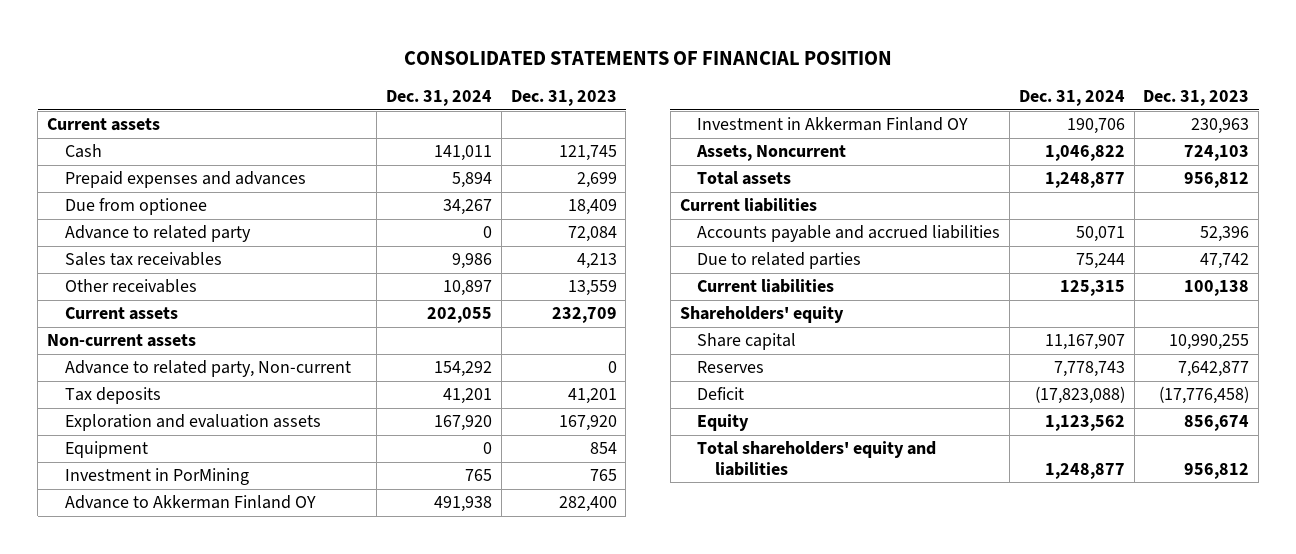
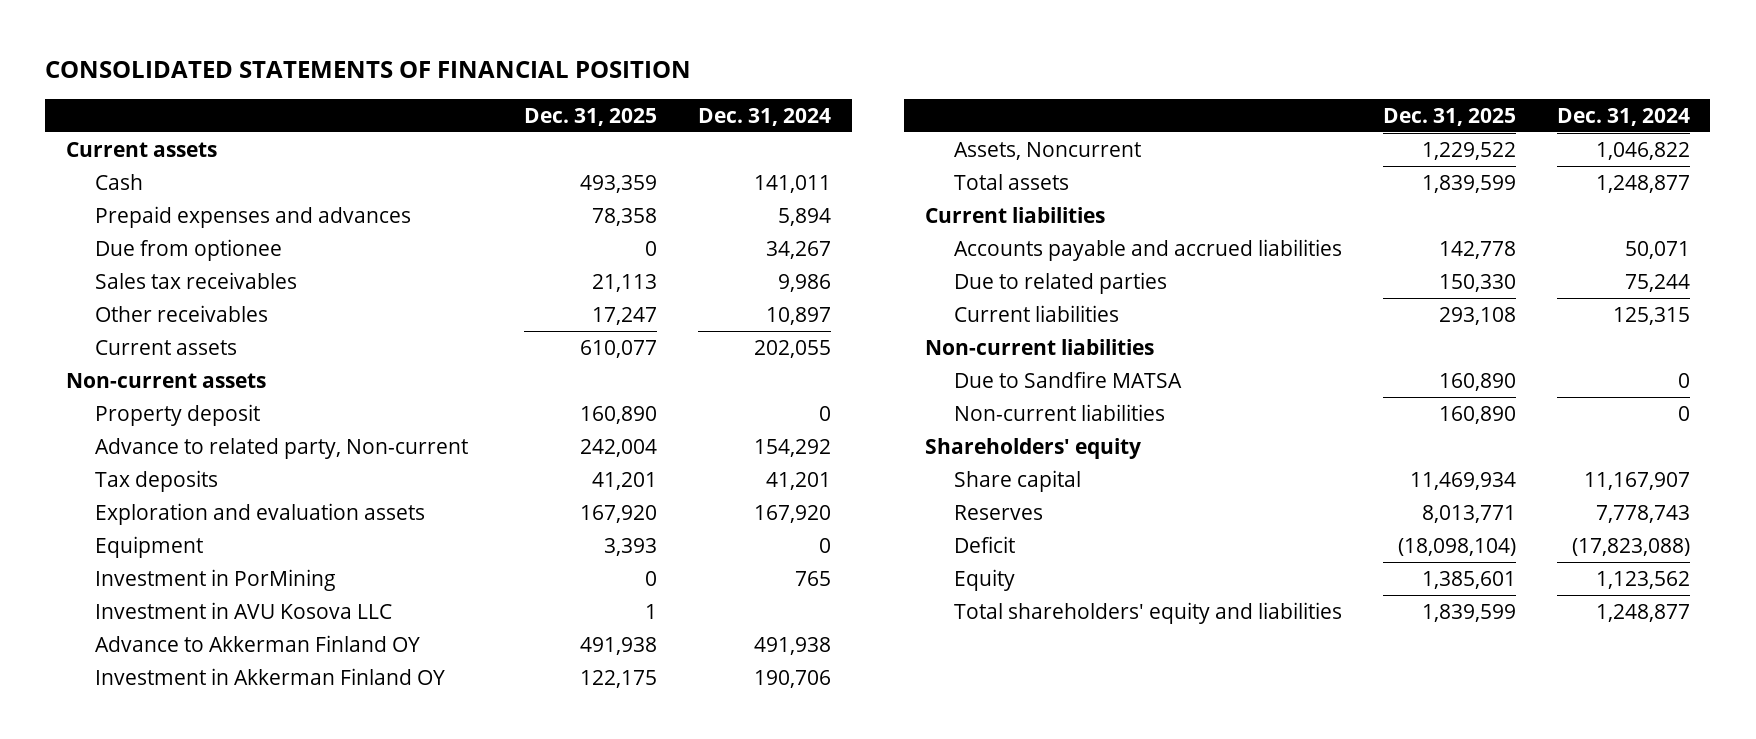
- | Dec. 31, 2024 | Dec. 31, 2023
+ | Dec. 31, 2025 | Dec. 31, 2024
- Advance to related party | 0 | 72,084
+ Property deposit | 160,890 | 0
+ Investment in AVU Kosova LLC | 1 |
+ Non-current liabilities
+ Due to Sandfire MATSA | 160,890 | 0
+ Non-current liabilities | 160,890 | 0

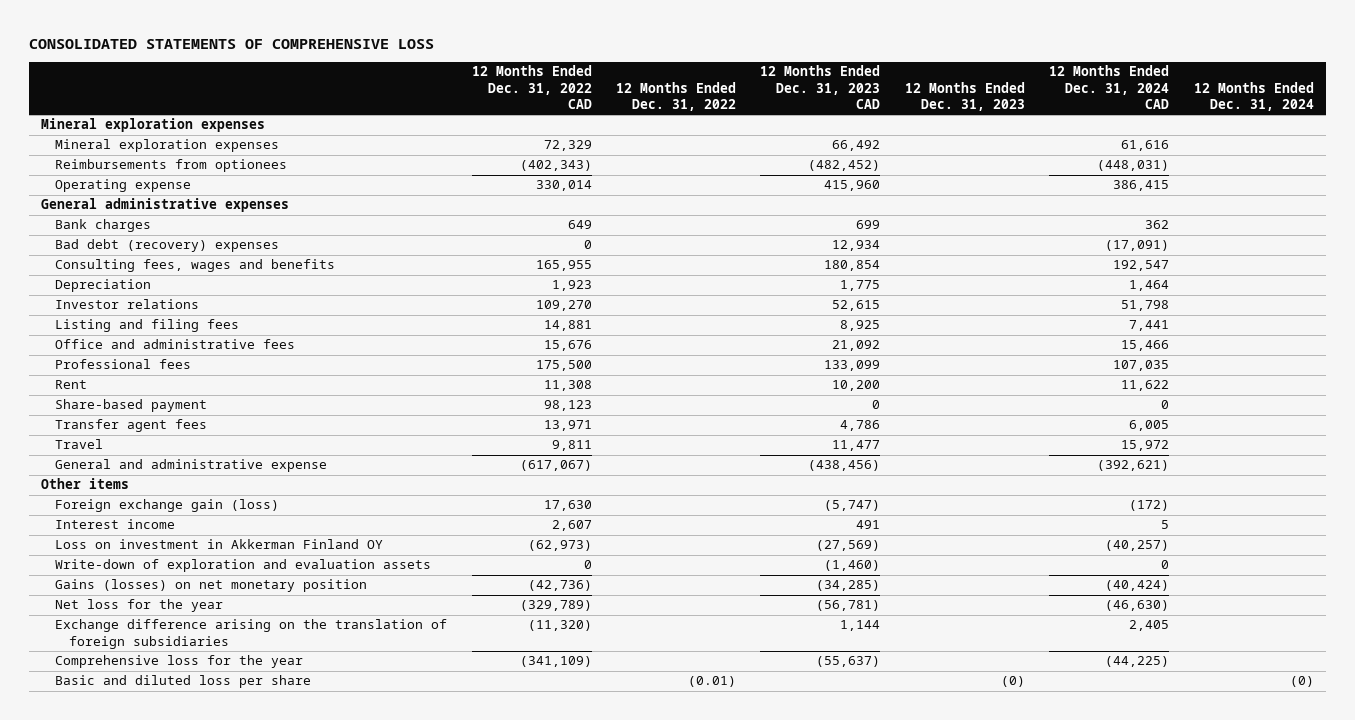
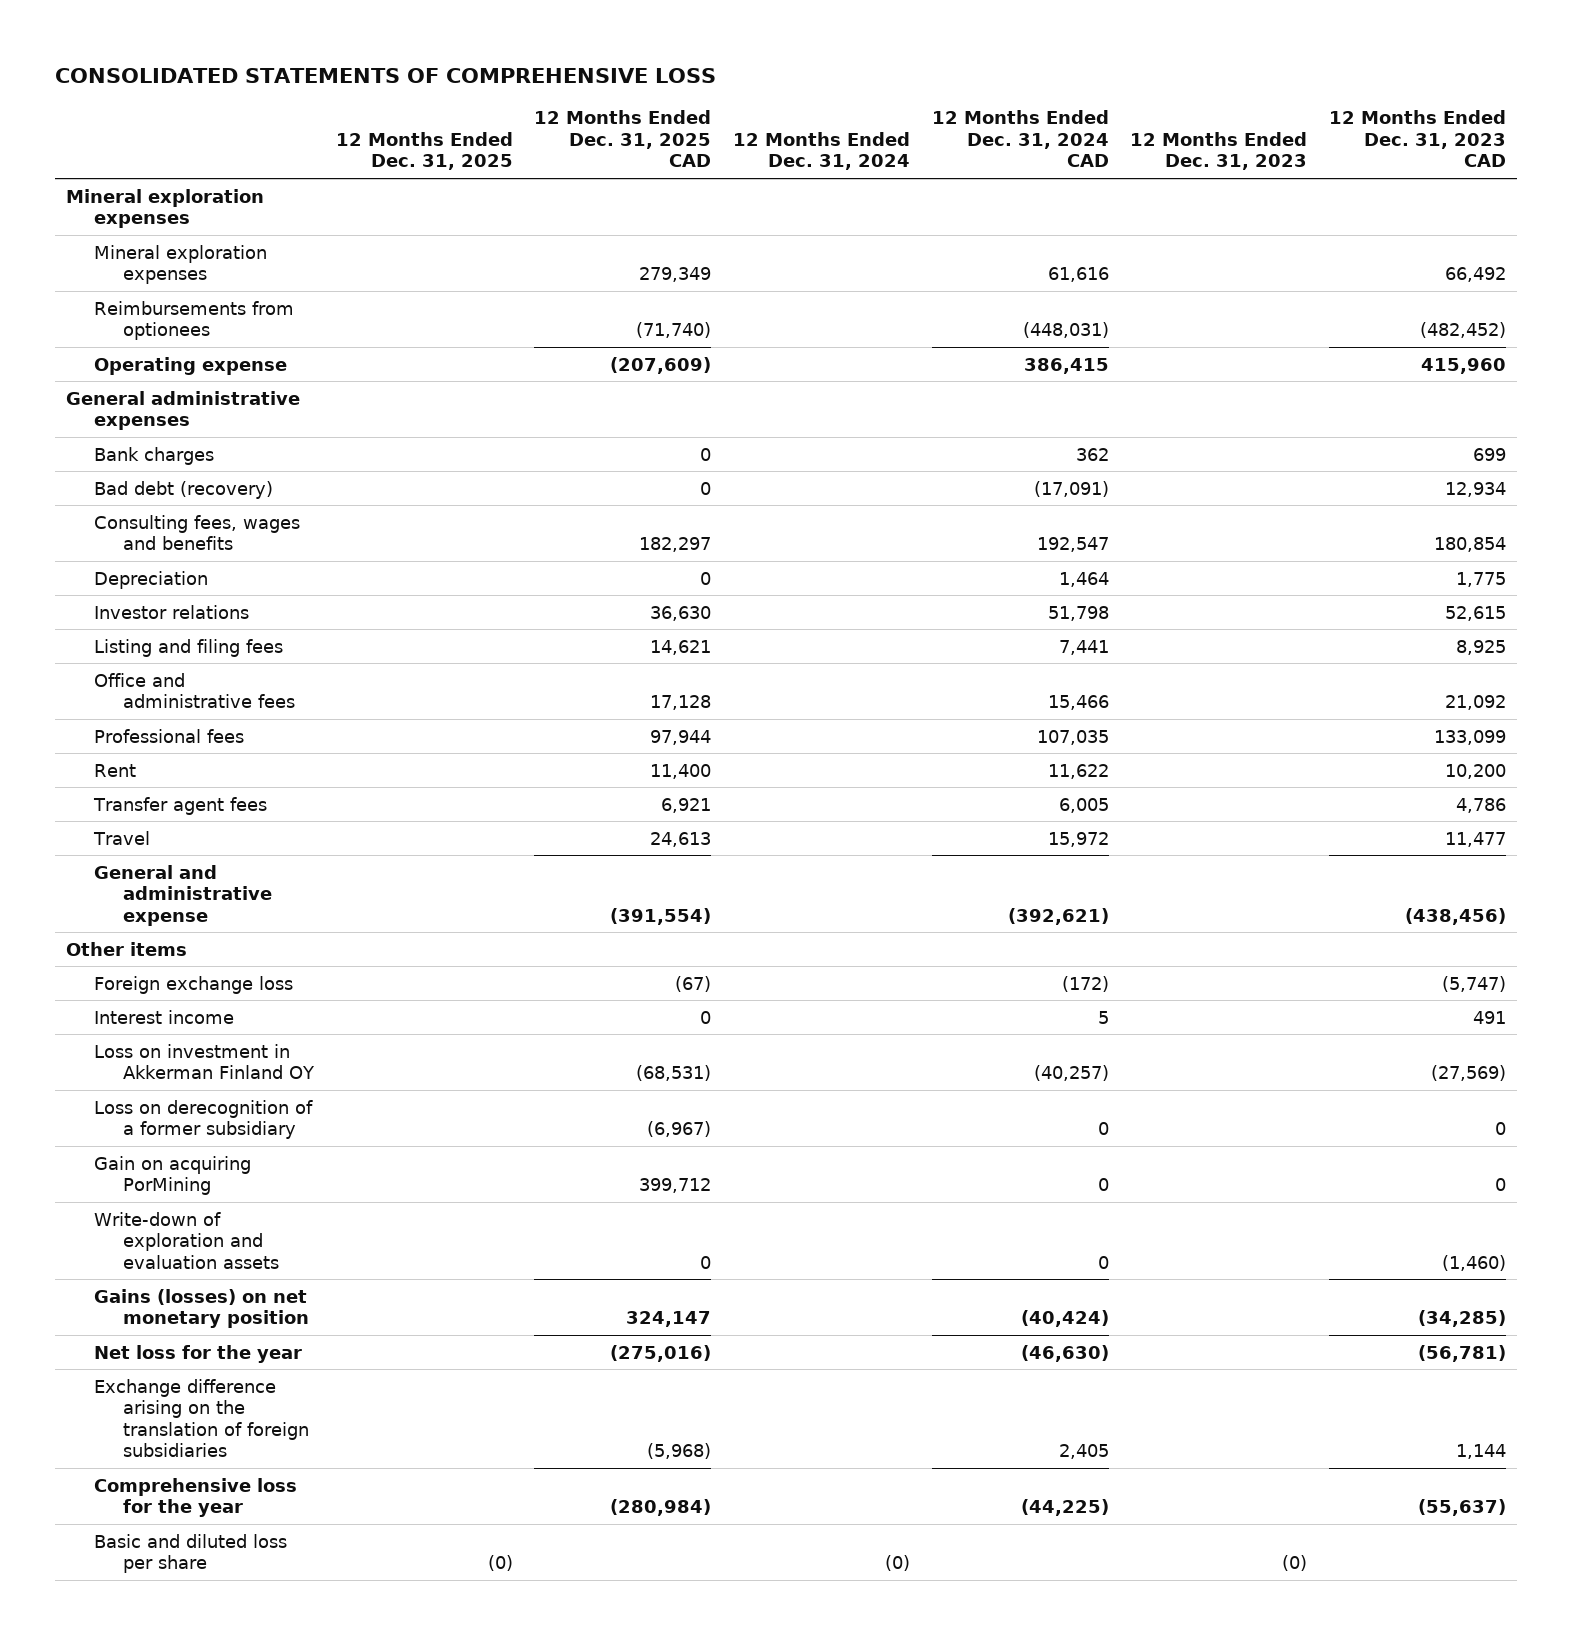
- | 12 Months Ended Dec. 31, 2022 CAD | 12 Months Ended Dec. 31, 2022 | 12 Months Ended Dec. 31, 2023 CAD | 12 Months Ended Dec. 31, 2023 | 12 Months Ended Dec. 31, 2024 CAD | 12 Months Ended Dec. 31, 2024
+ | 12 Months Ended Dec. 31, 2025 | 12 Months Ended Dec. 31, 2025 CAD | 12 Months Ended Dec. 31, 2024 | 12 Months Ended Dec. 31, 2024 CAD | 12 Months Ended Dec. 31, 2023 | 12 Months Ended Dec. 31, 2023 CAD
- Bad debt (recovery) expenses | 0 | | 12,934 | | (17,091) |
+ Bad debt (recovery) | | 0 | | (17,091) | | 12,934
- Share-based payment | 98,123 | | 0 | | 0 |
- Foreign exchange gain (loss) | 17,630 | | (5,747) | | (172) |
+ Foreign exchange loss | | (67) | | (172) | | (5,747)
+ Loss on derecognition of a former subsidiary | | (6,967) | | 0 | | 0
+ Gain on acquiring PorMining | | 399,712 | | 0 | | 0

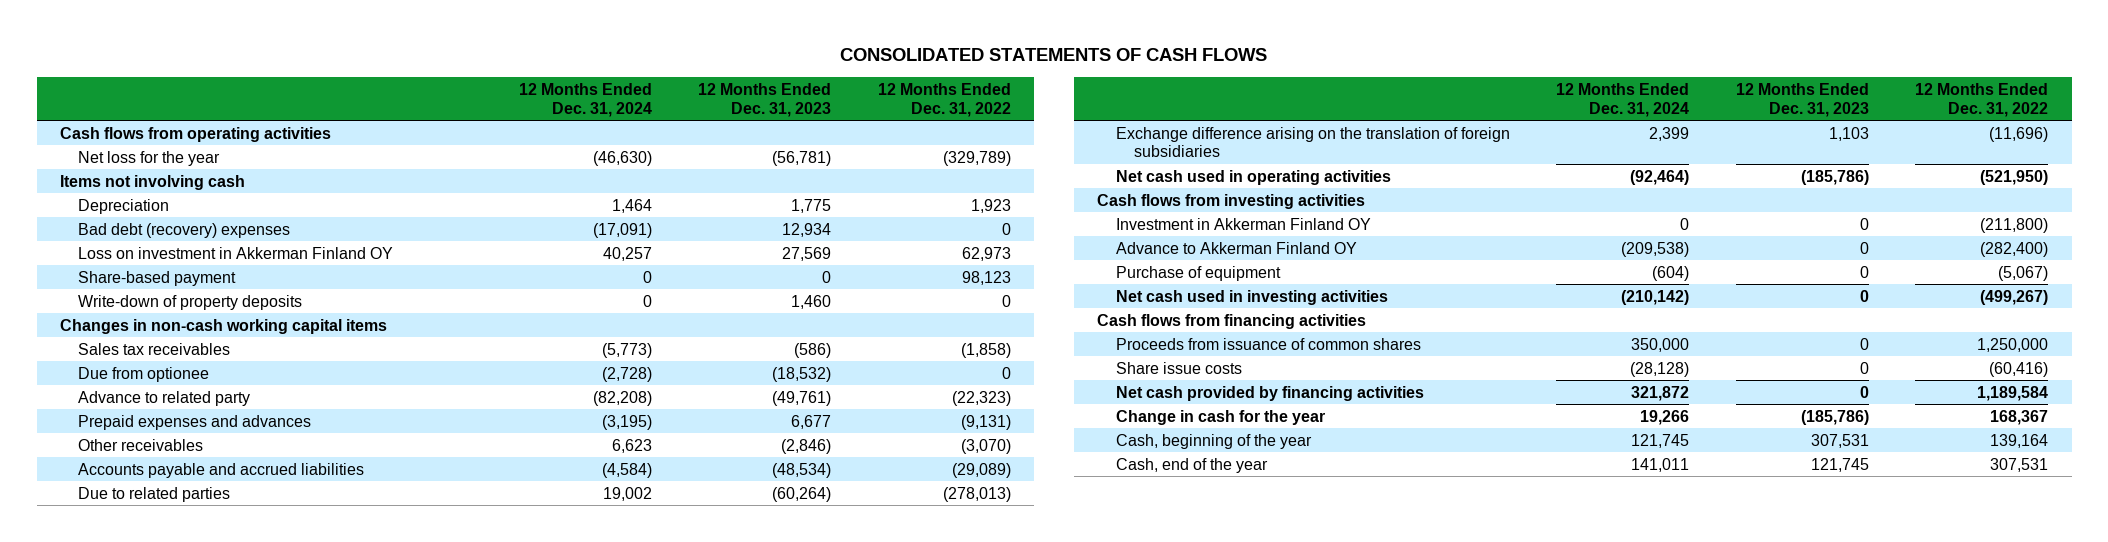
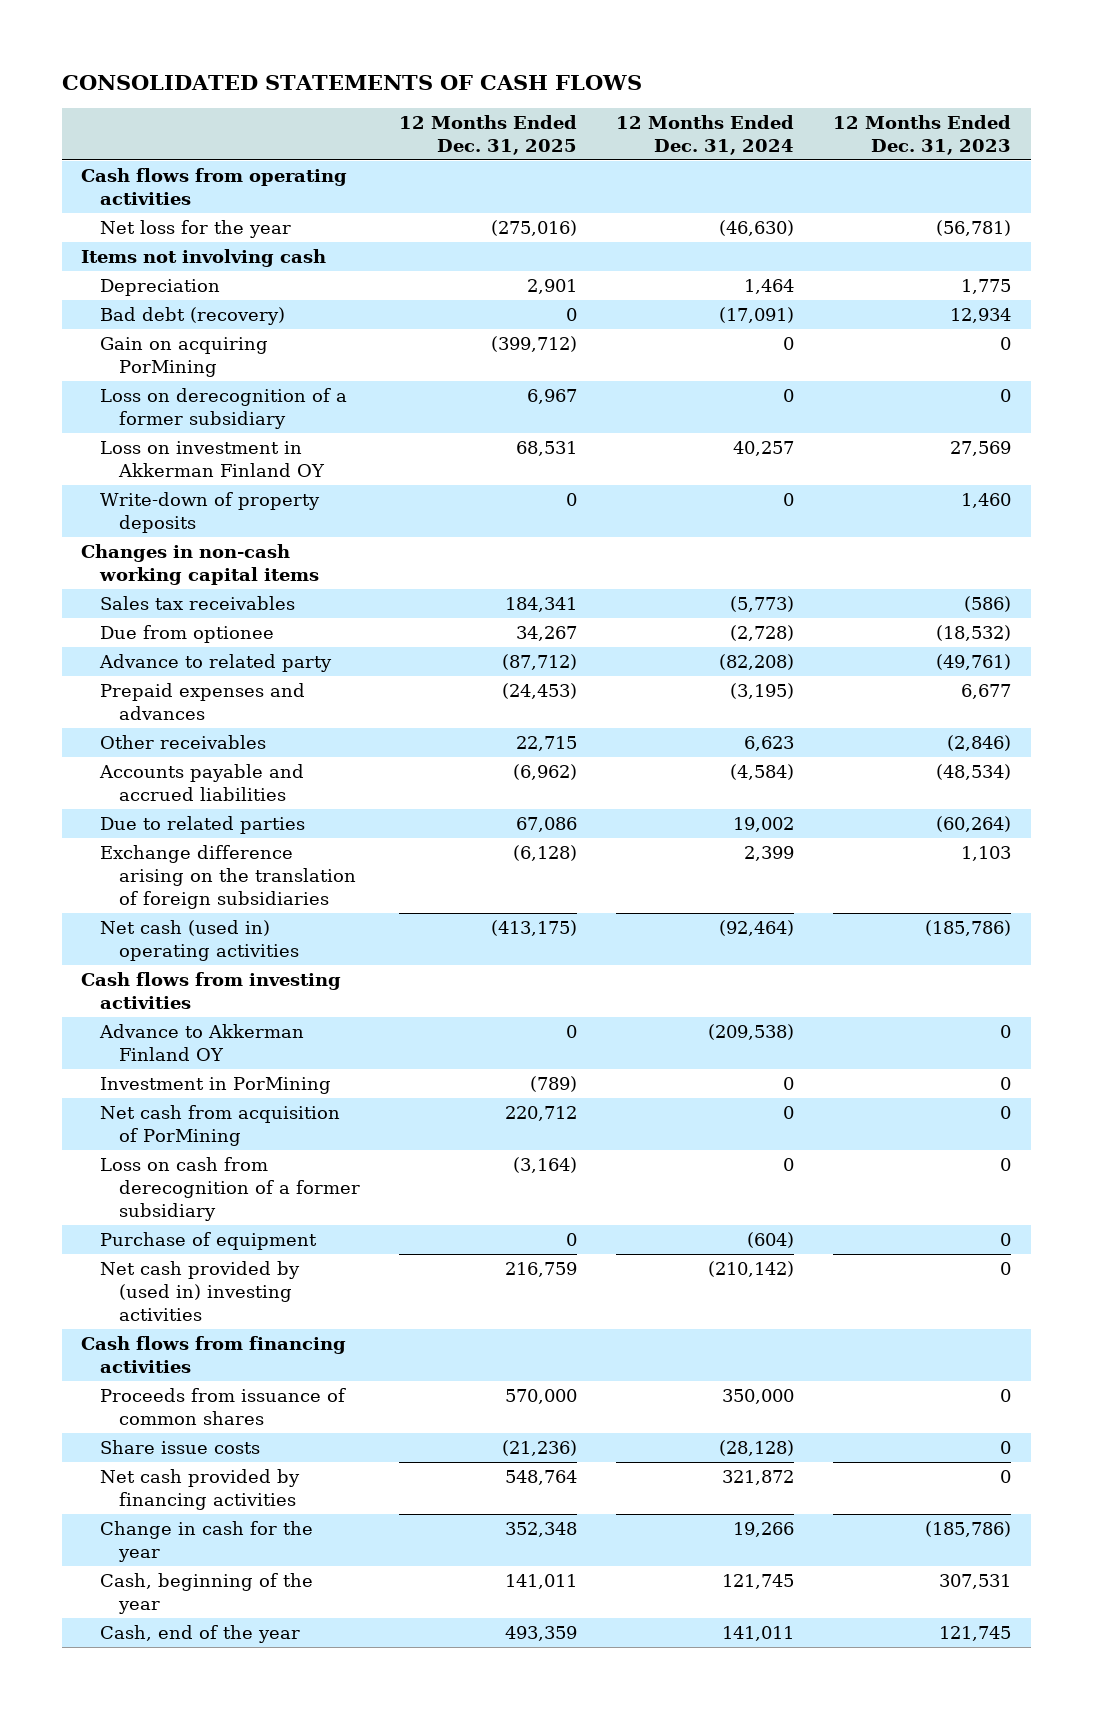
- | 12 Months Ended Dec. 31, 2024 | 12 Months Ended Dec. 31, 2023 | 12 Months Ended Dec. 31, 2022
+ | 12 Months Ended Dec. 31, 2025 | 12 Months Ended Dec. 31, 2024 | 12 Months Ended Dec. 31, 2023
- Bad debt (recovery) expenses | (17,091) | 12,934 | 0
+ Bad debt (recovery) | 0 | (17,091) | 12,934
+ Gain on acquiring PorMining | (399,712) | 0 | 0
+ Loss on derecognition of a former subsidiary | 6,967 | 0 | 0
- Share-based payment | 0 | 0 | 98,123
- Net cash used in operating activities | (92,464) | (185,786) | (521,950)
+ Net cash (used in) operating activities | (413,175) | (92,464) | (185,786)
- Investment in Akkerman Finland OY | 0 | 0 | (211,800)
+ Investment in PorMining | (789) | 0 | 0
+ Net cash from acquisition of PorMining | 220,712 | 0 | 0
+ Loss on cash from derecognition of a former subsidiary | (3,164) | 0 | 0
- Net cash used in investing activities | (210,142) | 0 | (499,267)
+ Net cash provided by (used in) investing activities | 216,759 | (210,142) | 0

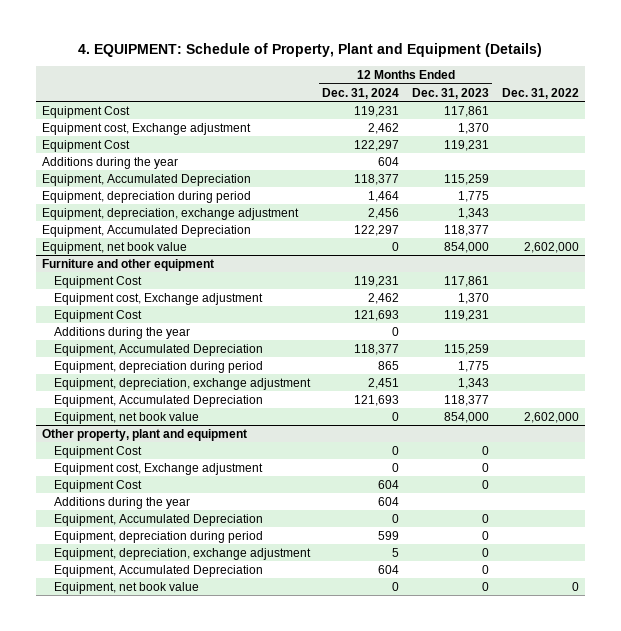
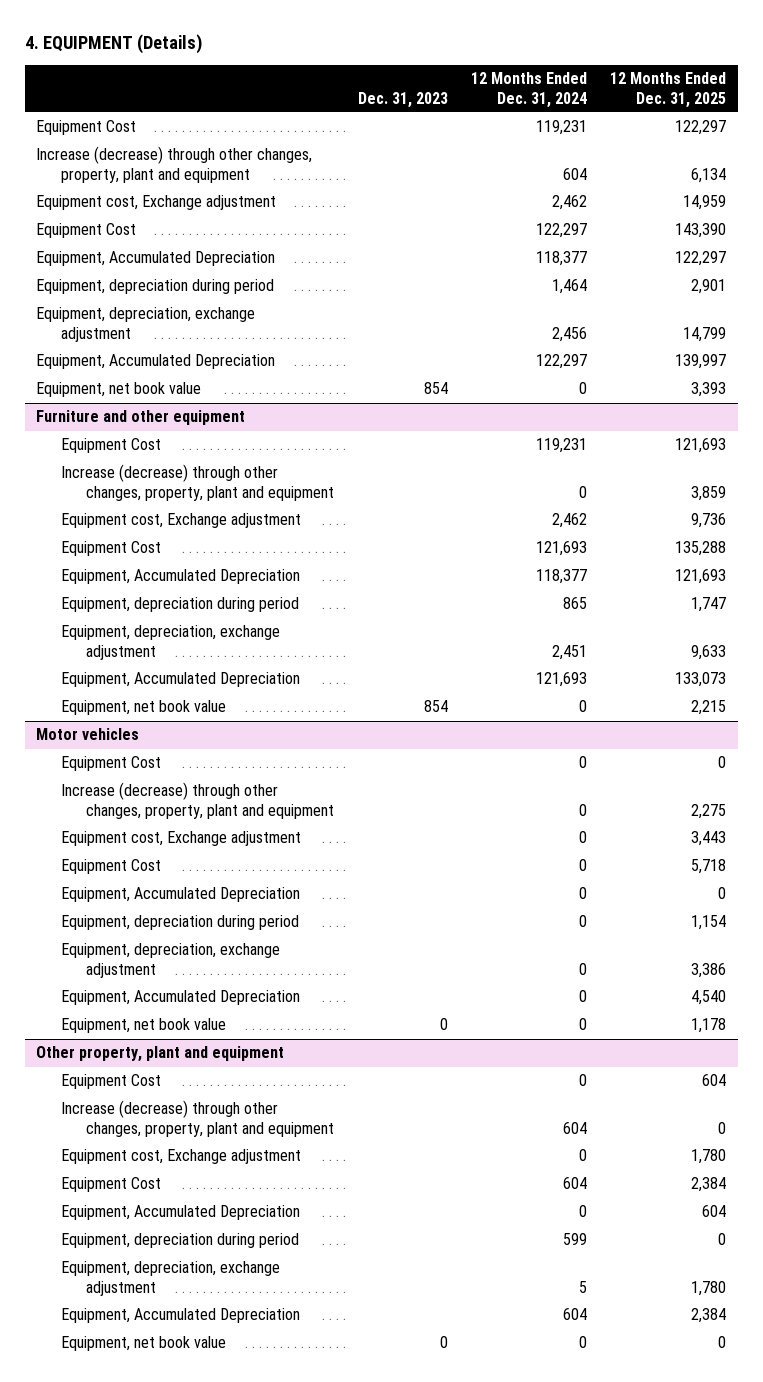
- 4. EQUIPMENT: Schedule of Property, Plant and Equipment (Details)
+ 4. EQUIPMENT (Details)
- | 12 Months Ended Dec. 31, 2024 | 12 Months Ended Dec. 31, 2023 | Dec. 31, 2022
+ | Dec. 31, 2023 | 12 Months Ended Dec. 31, 2024 | 12 Months Ended Dec. 31, 2025
+ Increase (decrease) through other changes, property, plant and equipment | | 604 | 6,134
- Additions during the year | 604 | |
@ Furniture and other equipment
+ Increase (decrease) through other changes, property, plant and equipment | | 0 | 3,859
- Additions during the year | 0 | |
+ Motor vehicles
+ Equipment Cost | | 0 | 0
+ Increase (decrease) through other changes, property, plant and equipment | | 0 | 2,275
+ Equipment cost, Exchange adjustment | | 0 | 3,443
+ Equipment Cost | | 0 | 5,718
+ Equipment, Accumulated Depreciation | | 0 | 0
+ Equipment, depreciation during period | | 0 | 1,154
+ Equipment, depreciation, exchange adjustment | | 0 | 3,386
+ Equipment, Accumulated Depreciation | | 0 | 4,540
+ Equipment, net book value | 0 | 0 | 1,178
@ Other property, plant and equipment
+ Increase (decrease) through other changes, property, plant and equipment | | 604 | 0
- Additions during the year | 604 | |

